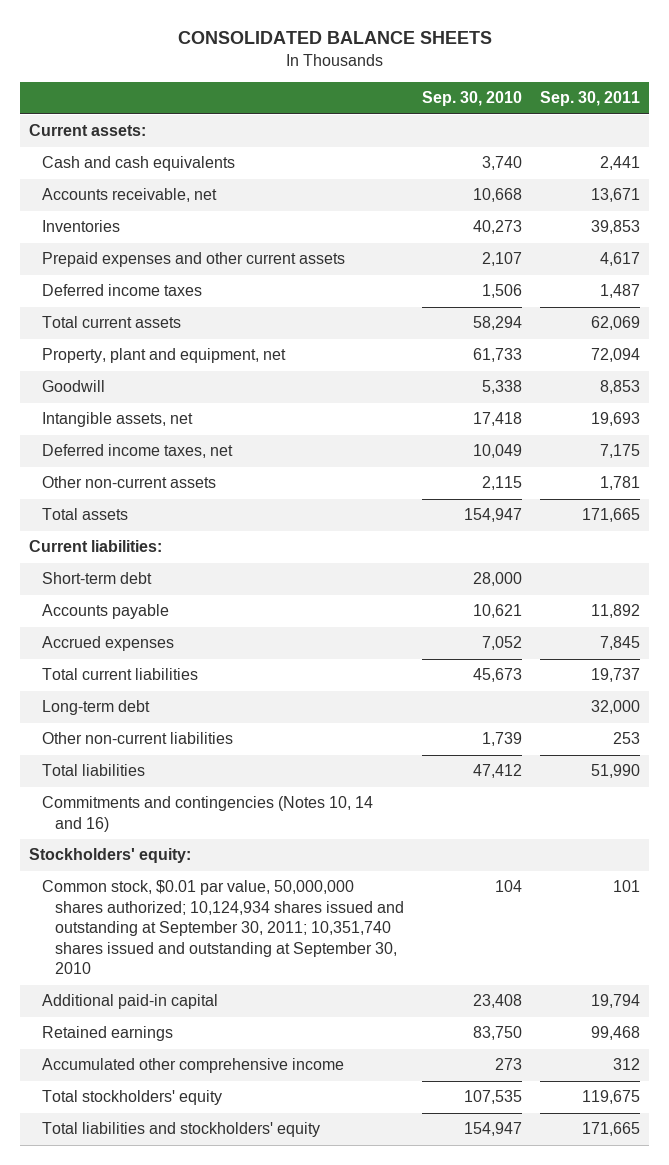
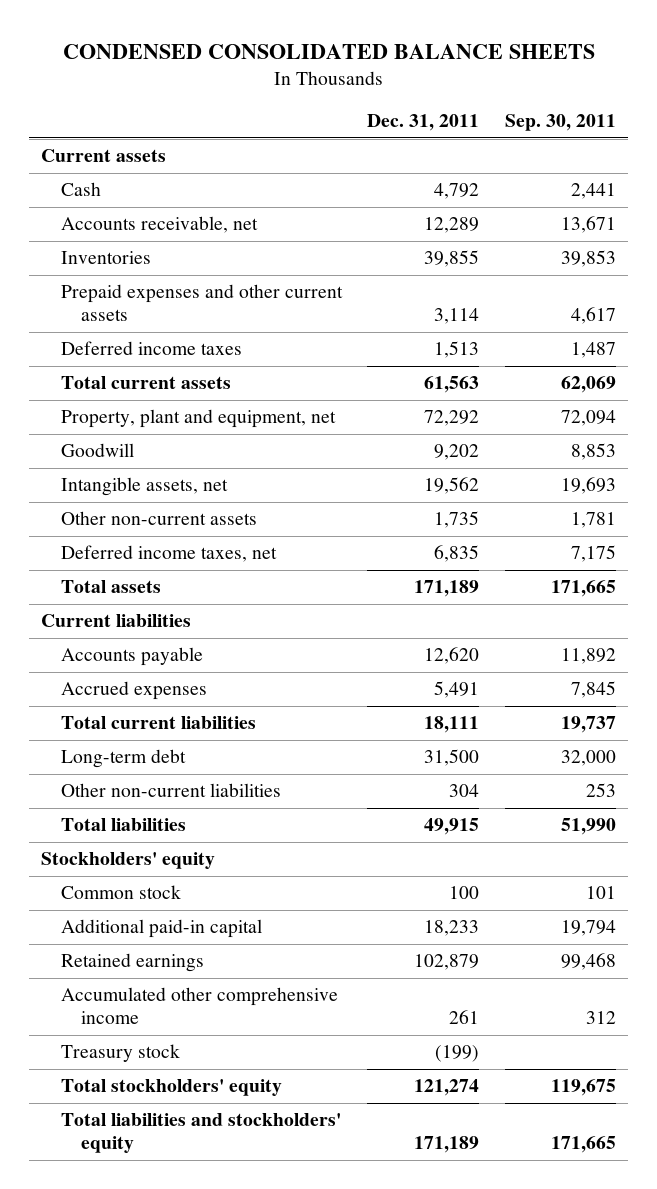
- CONSOLIDATED BALANCE SHEETS
+ CONDENSED CONSOLIDATED BALANCE SHEETS
- | Sep. 30, 2010 | Sep. 30, 2011
+ | Dec. 31, 2011 | Sep. 30, 2011
- Current assets:
- Cash and cash equivalents | 3,740 | 2,441
+ Current assets
+ Cash | 4,792 | 2,441
moved down: Deferred income taxes, net | 6,835 | 7,175
- Current liabilities:
- Short-term debt | 28,000 |
+ Current liabilities
- Commitments and contingencies (Notes 10, 14 and 16)
- Stockholders' equity:
- Common stock, $0.01 par value, 50,000,000 shares authorized; 10,124,934 shares issued and outstanding at September 30, 2011; 10,351,740 shares issued and outstanding at September 30, 2010 | 104 | 101
+ Stockholders' equity
+ Common stock | 100 | 101
+ Treasury stock | (199) |

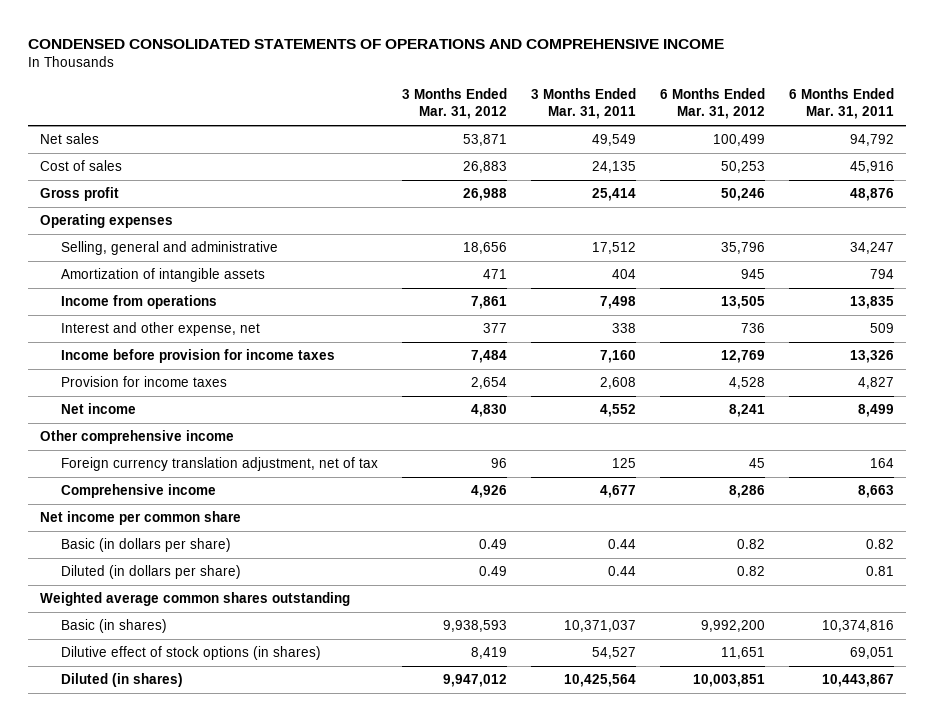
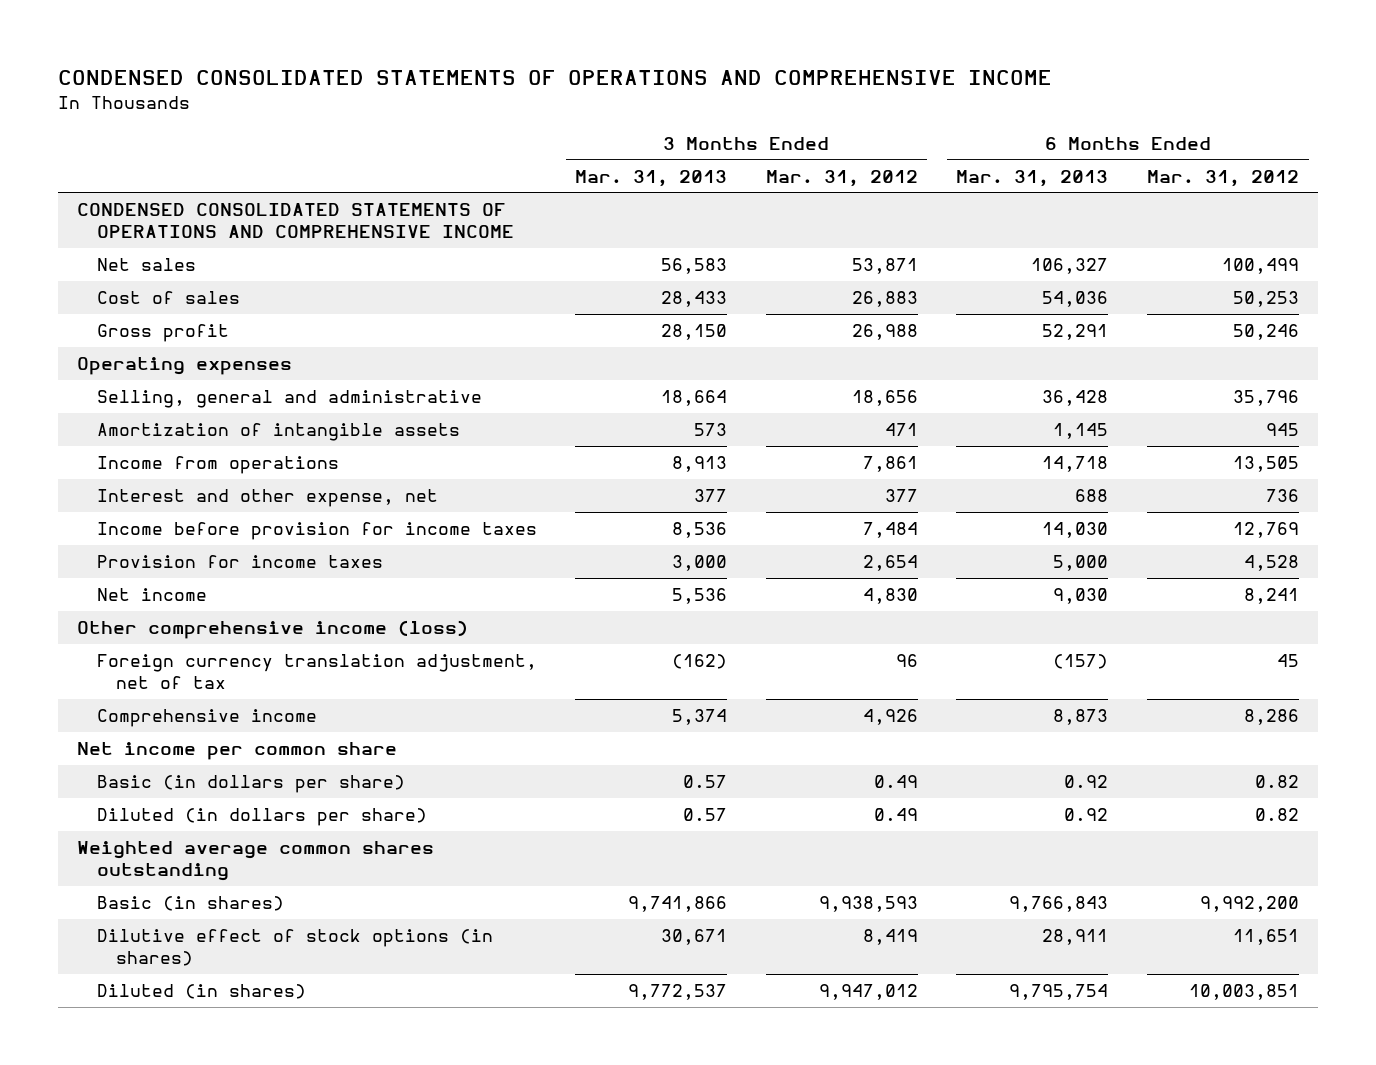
- | 3 Months Ended Mar. 31, 2012 | 3 Months Ended Mar. 31, 2011 | 6 Months Ended Mar. 31, 2012 | 6 Months Ended Mar. 31, 2011
+ | 3 Months Ended Mar. 31, 2013 | 3 Months Ended Mar. 31, 2012 | 6 Months Ended Mar. 31, 2013 | 6 Months Ended Mar. 31, 2012
+ CONDENSED CONSOLIDATED STATEMENTS OF OPERATIONS AND COMPREHENSIVE INCOME
- Other comprehensive income
+ Other comprehensive income (loss)

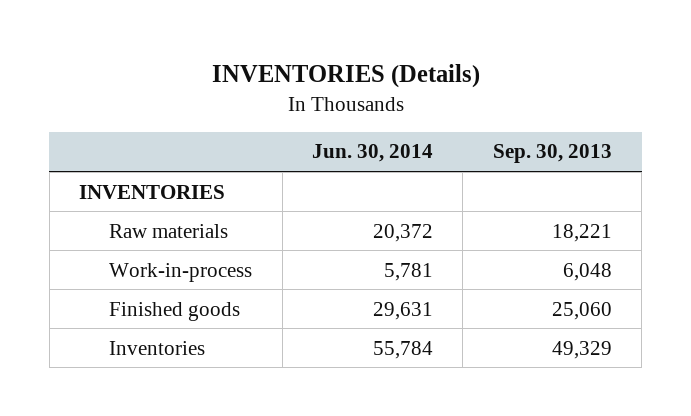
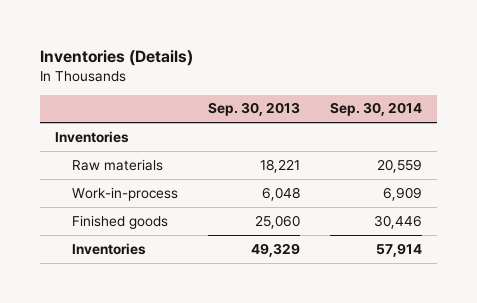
- INVENTORIES (Details)
+ Inventories (Details)
- | Jun. 30, 2014 | Sep. 30, 2013
+ | Sep. 30, 2013 | Sep. 30, 2014
- INVENTORIES
+ Inventories

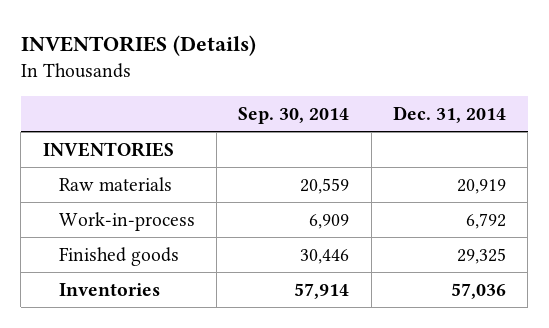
- Inventories (Details)
+ INVENTORIES (Details)
- | Sep. 30, 2013 | Sep. 30, 2014
+ | Sep. 30, 2014 | Dec. 31, 2014
- Inventories
+ INVENTORIES

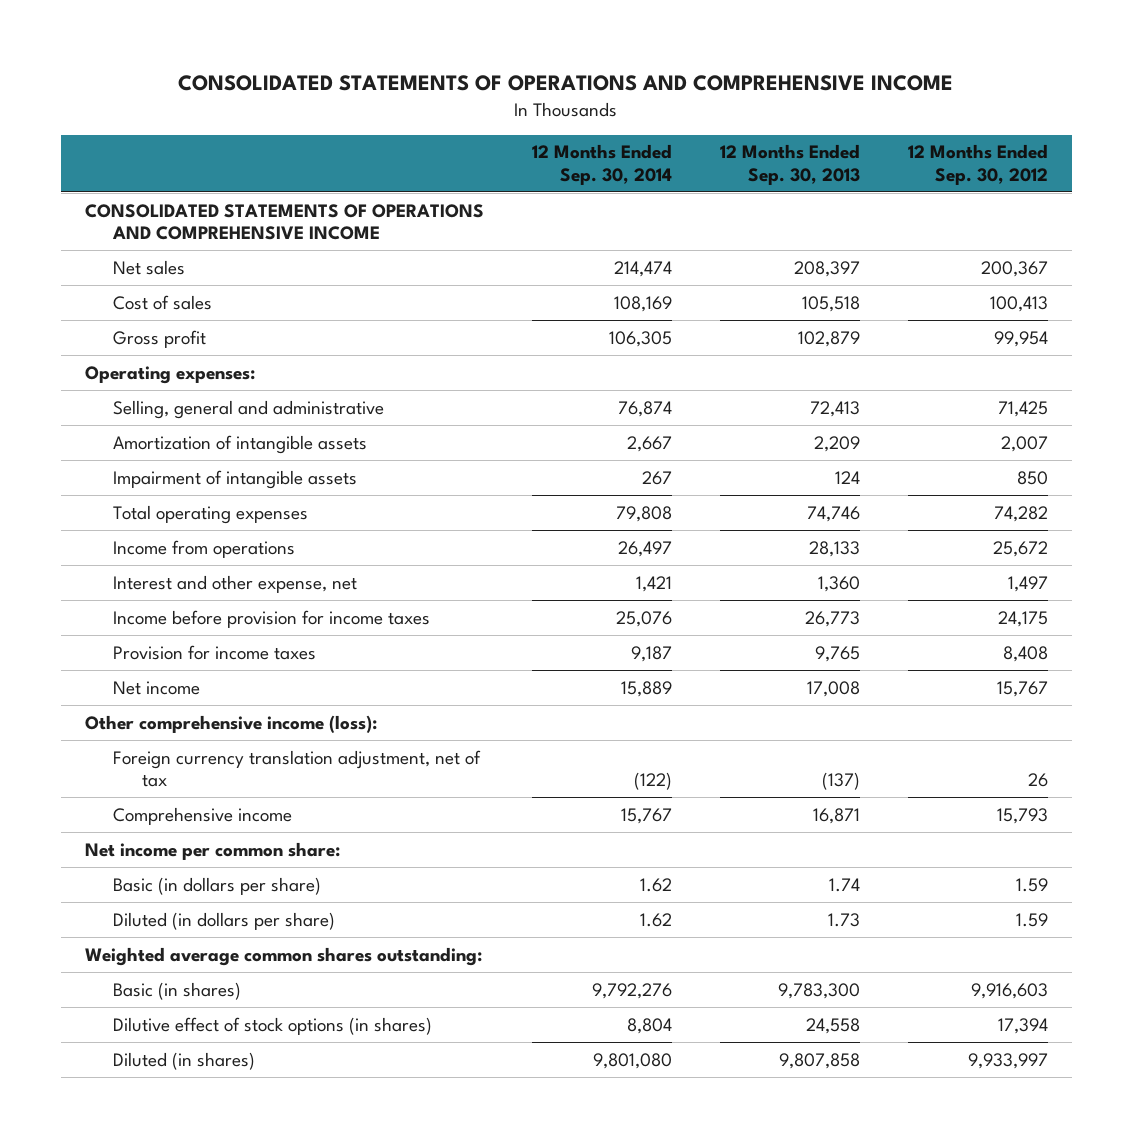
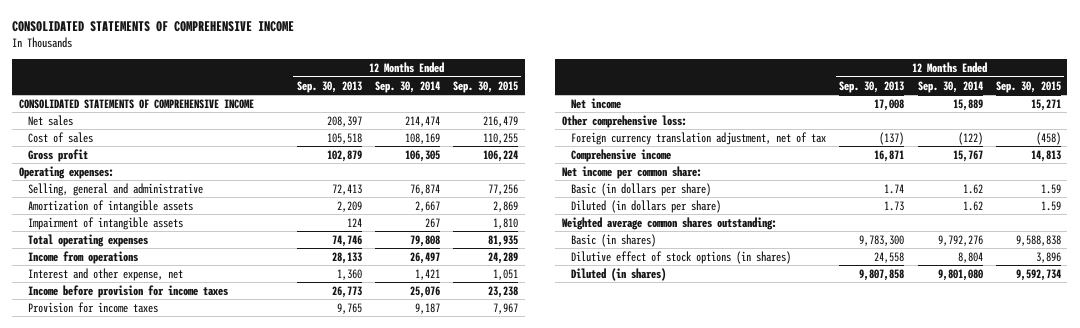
- CONSOLIDATED STATEMENTS OF OPERATIONS AND COMPREHENSIVE INCOME
+ CONSOLIDATED STATEMENTS OF COMPREHENSIVE INCOME
- | 12 Months Ended Sep. 30, 2014 | 12 Months Ended Sep. 30, 2013 | 12 Months Ended Sep. 30, 2012
+ | 12 Months Ended Sep. 30, 2013 | 12 Months Ended Sep. 30, 2014 | 12 Months Ended Sep. 30, 2015
- CONSOLIDATED STATEMENTS OF OPERATIONS AND COMPREHENSIVE INCOME
+ CONSOLIDATED STATEMENTS OF COMPREHENSIVE INCOME
- Other comprehensive income (loss):
+ Other comprehensive loss:

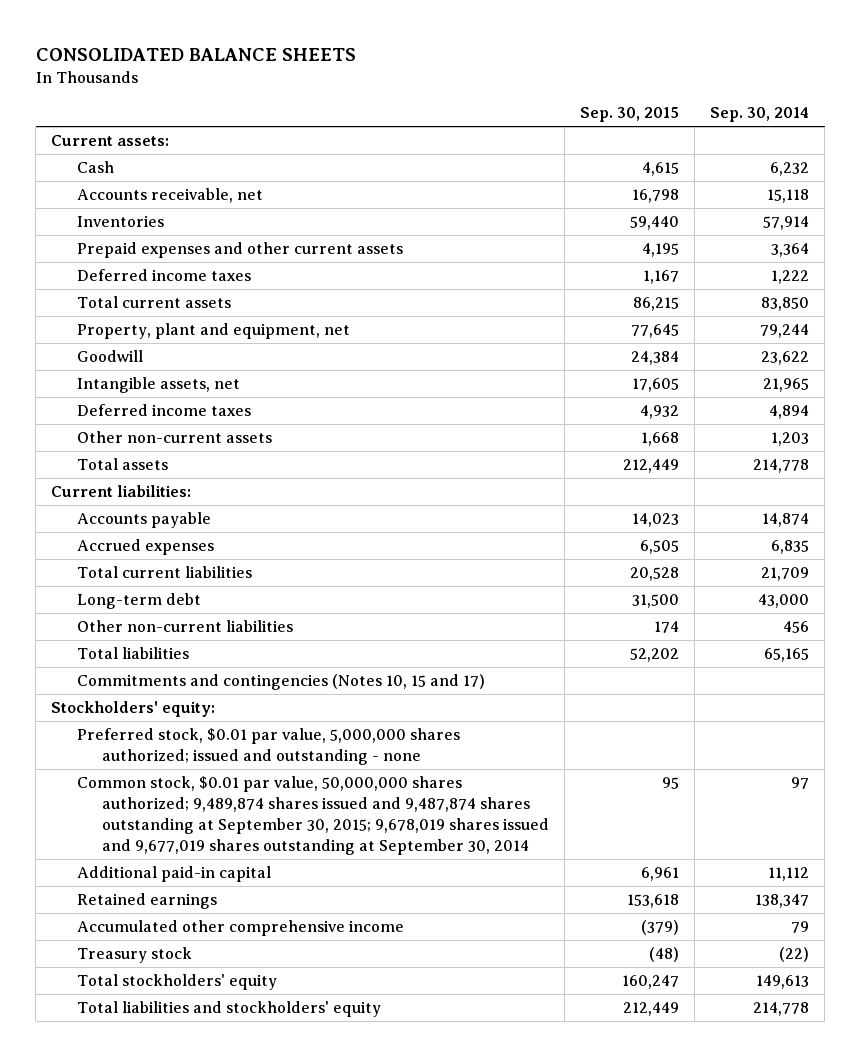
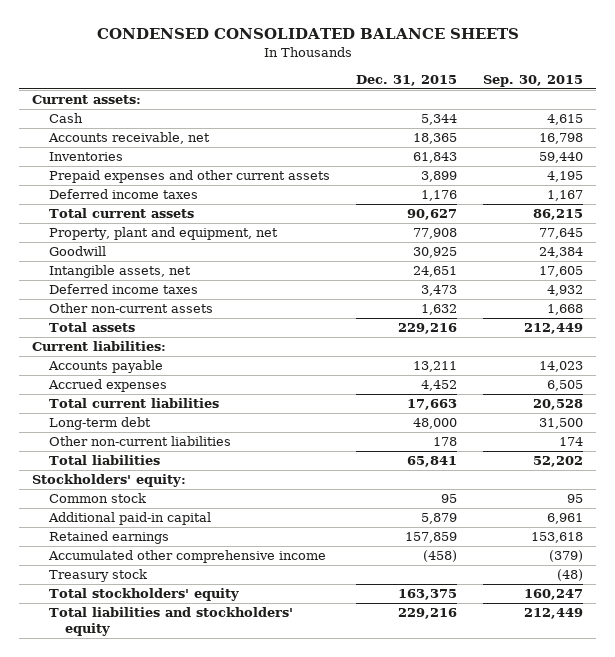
- CONSOLIDATED BALANCE SHEETS
+ CONDENSED CONSOLIDATED BALANCE SHEETS
- | Sep. 30, 2015 | Sep. 30, 2014
+ | Dec. 31, 2015 | Sep. 30, 2015
- Commitments and contingencies (Notes 10, 15 and 17)
- Preferred stock, $0.01 par value, 5,000,000 shares authorized; issued and outstanding - none
- Common stock, $0.01 par value, 50,000,000 shares authorized; 9,489,874 shares issued and 9,487,874 shares outstanding at September 30, 2015; 9,678,019 shares issued and 9,677,019 shares outstanding at September 30, 2014 | 95 | 97
+ Common stock | 95 | 95

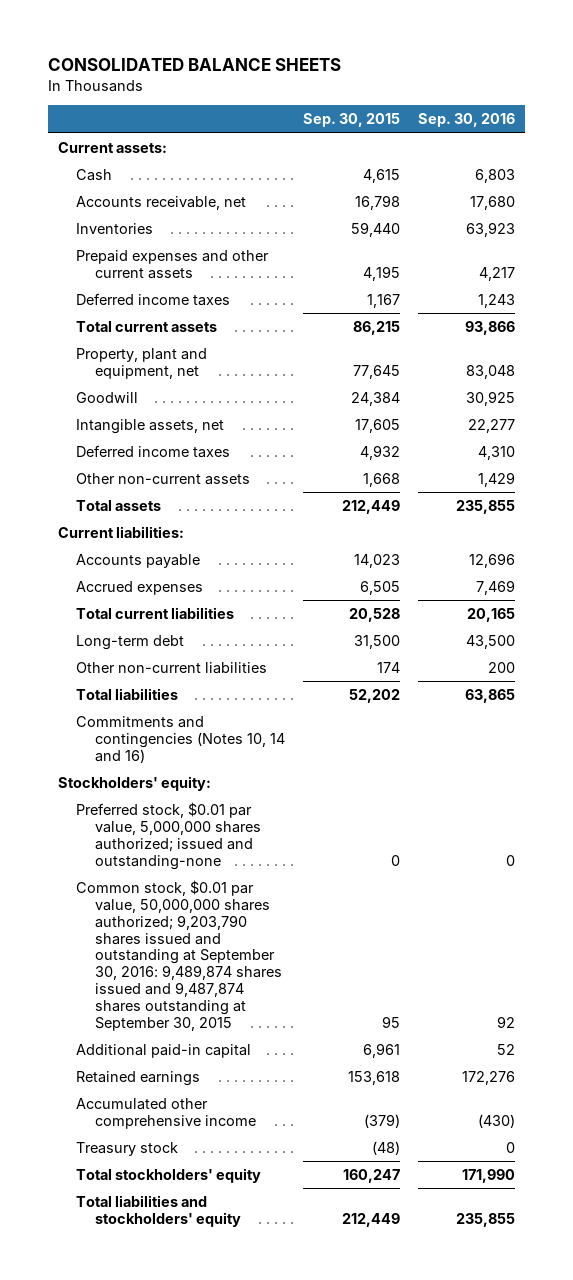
- CONDENSED CONSOLIDATED BALANCE SHEETS
+ CONSOLIDATED BALANCE SHEETS
- | Dec. 31, 2015 | Sep. 30, 2015
+ | Sep. 30, 2015 | Sep. 30, 2016
+ Commitments and contingencies (Notes 10, 14 and 16)
- Common stock | 95 | 95
+ Preferred stock, $0.01 par value, 5,000,000 shares authorized; issued and outstanding-none | 0 | 0
+ Common stock, $0.01 par value, 50,000,000 shares authorized; 9,203,790 shares issued and outstanding at September 30, 2016: 9,489,874 shares issued and 9,487,874 shares outstanding at September 30, 2015 | 95 | 92

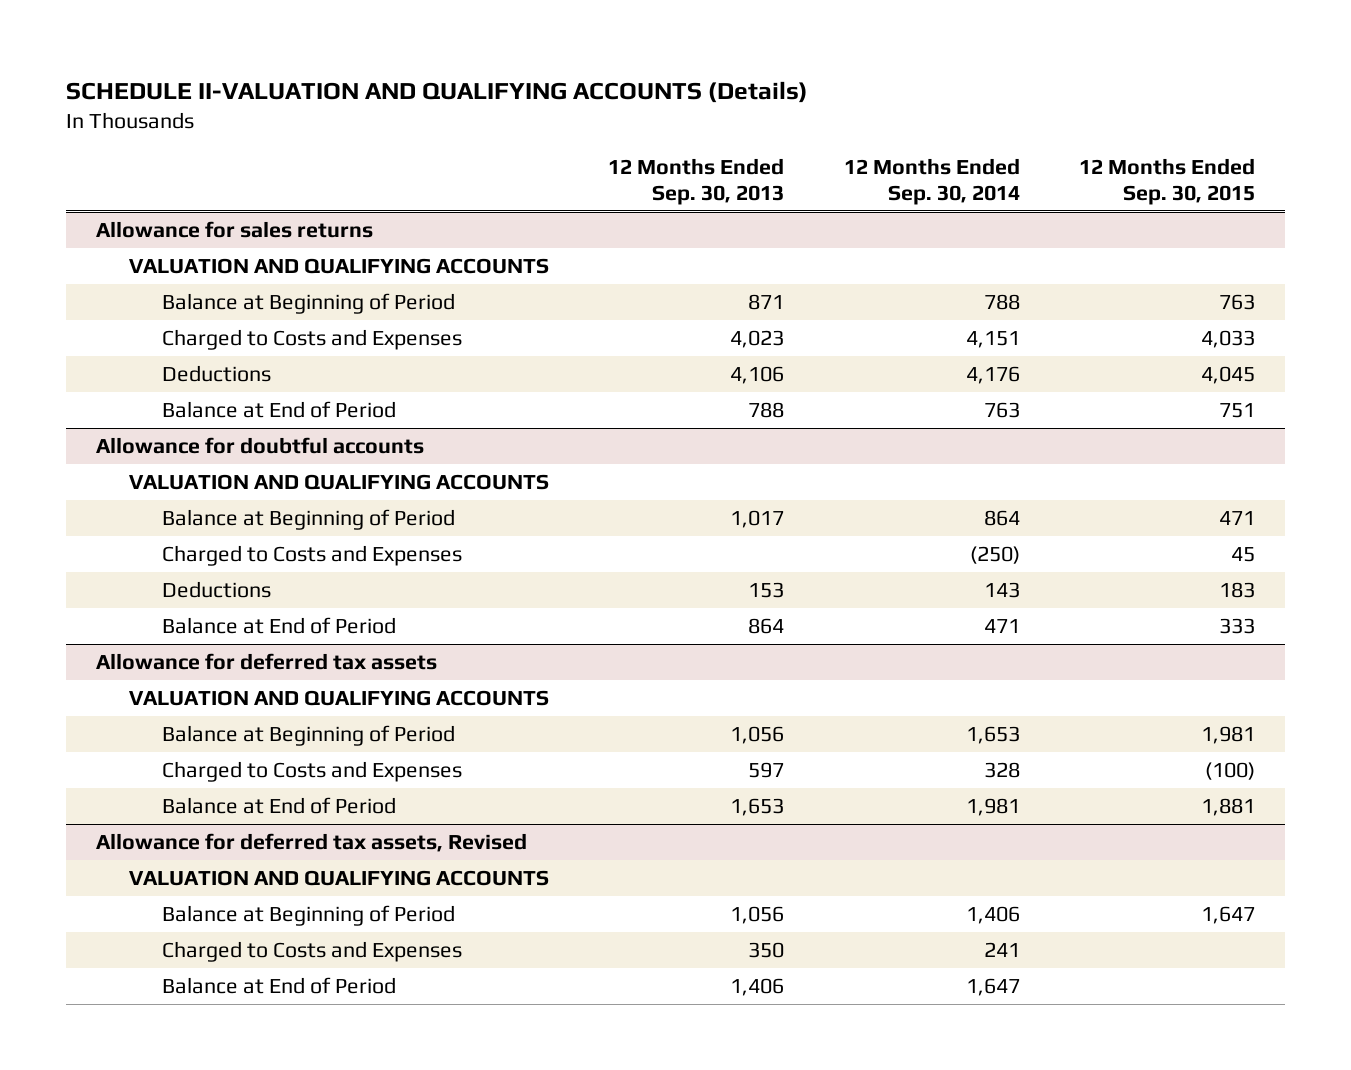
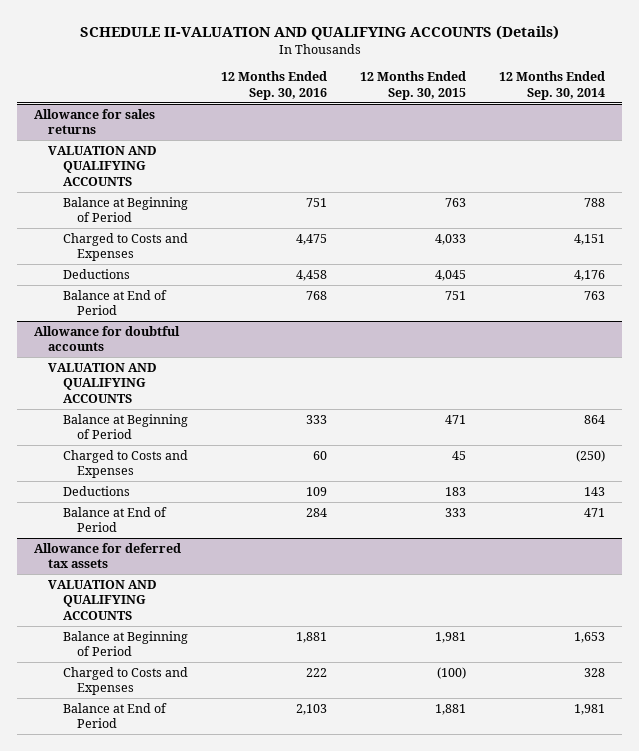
- | 12 Months Ended Sep. 30, 2013 | 12 Months Ended Sep. 30, 2014 | 12 Months Ended Sep. 30, 2015
+ | 12 Months Ended Sep. 30, 2016 | 12 Months Ended Sep. 30, 2015 | 12 Months Ended Sep. 30, 2014
- Allowance for deferred tax assets, Revised
- VALUATION AND QUALIFYING ACCOUNTS
- Balance at Beginning of Period | 1,056 | 1,406 | 1,647
- Charged to Costs and Expenses | 350 | 241 |
- Balance at End of Period | 1,406 | 1,647 |

